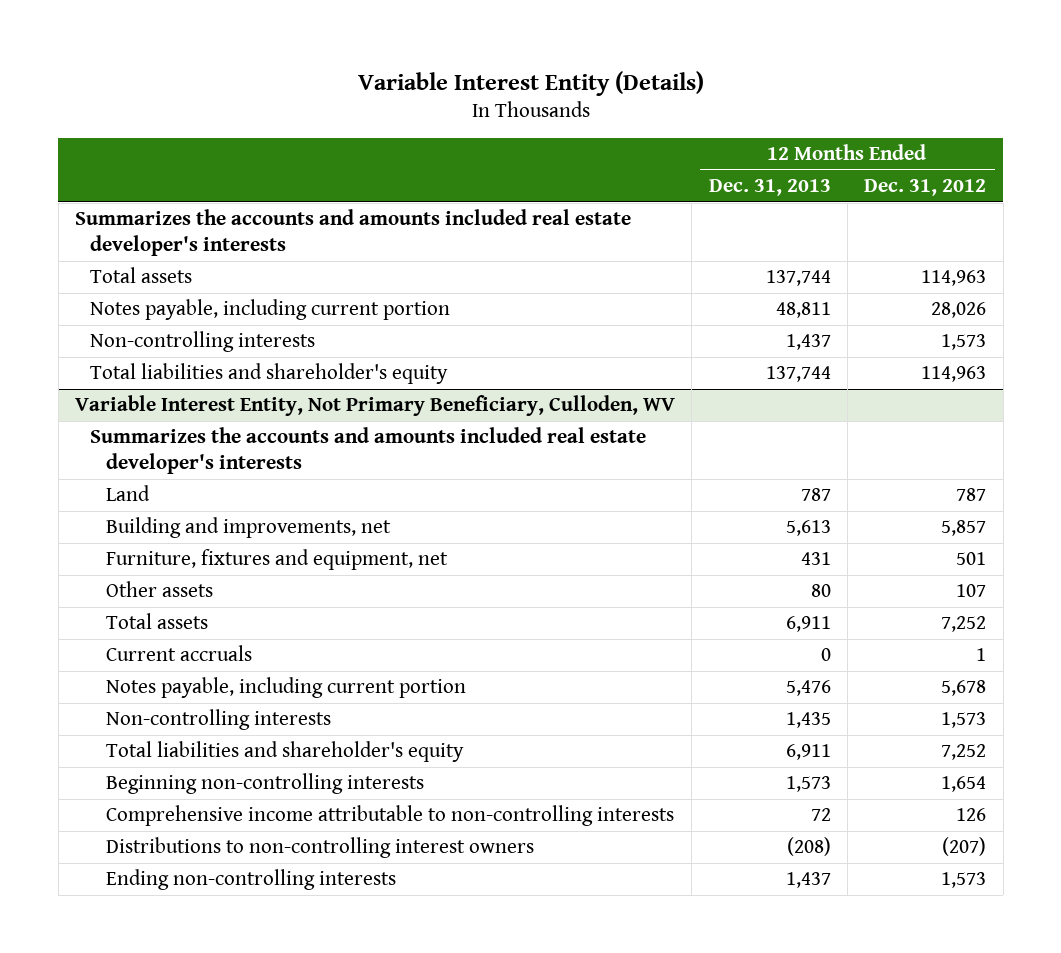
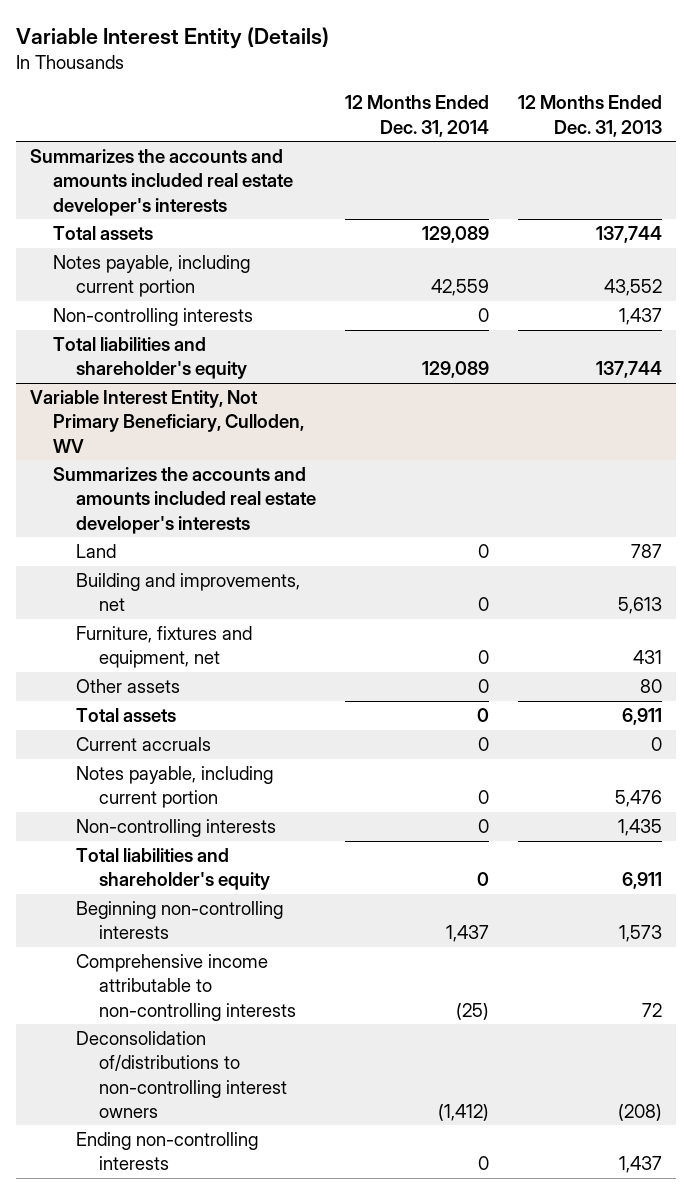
- | 12 Months Ended Dec. 31, 2013 | 12 Months Ended Dec. 31, 2012
+ | 12 Months Ended Dec. 31, 2014 | 12 Months Ended Dec. 31, 2013
- Notes payable, including current portion | 48,811 | 28,026
+ Notes payable, including current portion | 42,559 | 43,552
@ Variable Interest Entity, Not Primary Beneficiary, Culloden, WV
- Distributions to non-controlling interest owners | (208) | (207)
+ Deconsolidation of/distributions to non-controlling interest owners | (1,412) | (208)

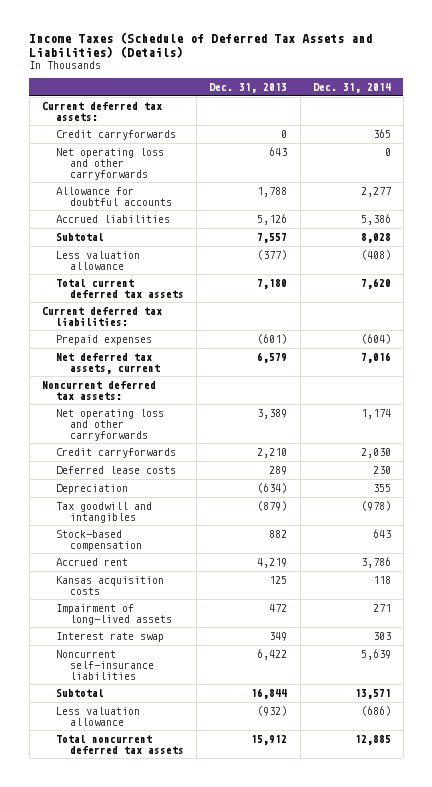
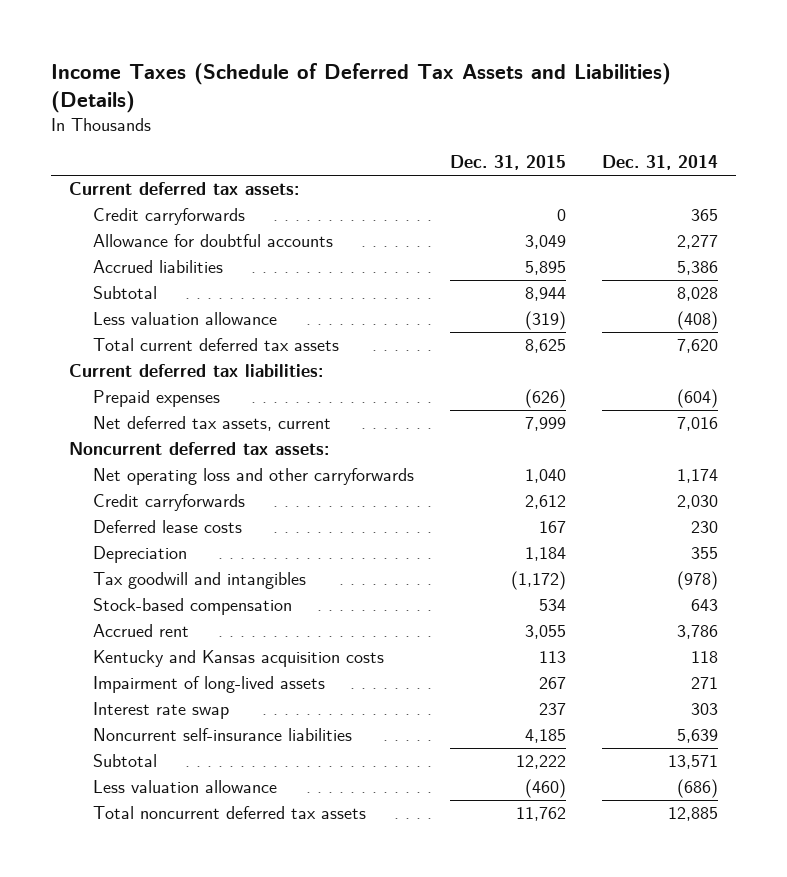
- | Dec. 31, 2013 | Dec. 31, 2014
+ | Dec. 31, 2015 | Dec. 31, 2014
- Net operating loss and other carryforwards | 643 | 0
- Kansas acquisition costs | 125 | 118
+ Kentucky and Kansas acquisition costs | 113 | 118

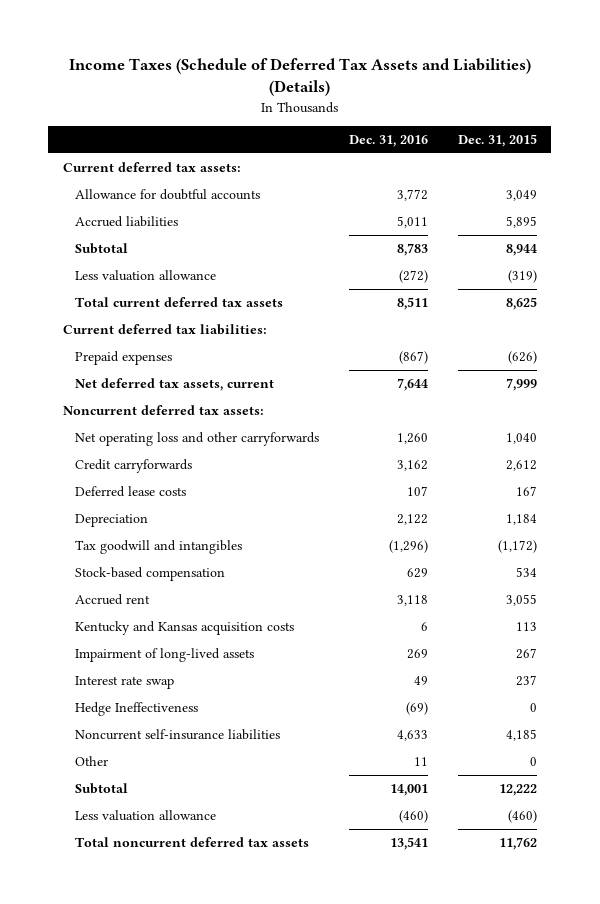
- | Dec. 31, 2015 | Dec. 31, 2014
+ | Dec. 31, 2016 | Dec. 31, 2015
- Credit carryforwards | 0 | 365
+ Hedge Ineffectiveness | (69) | 0
+ Other | 11 | 0

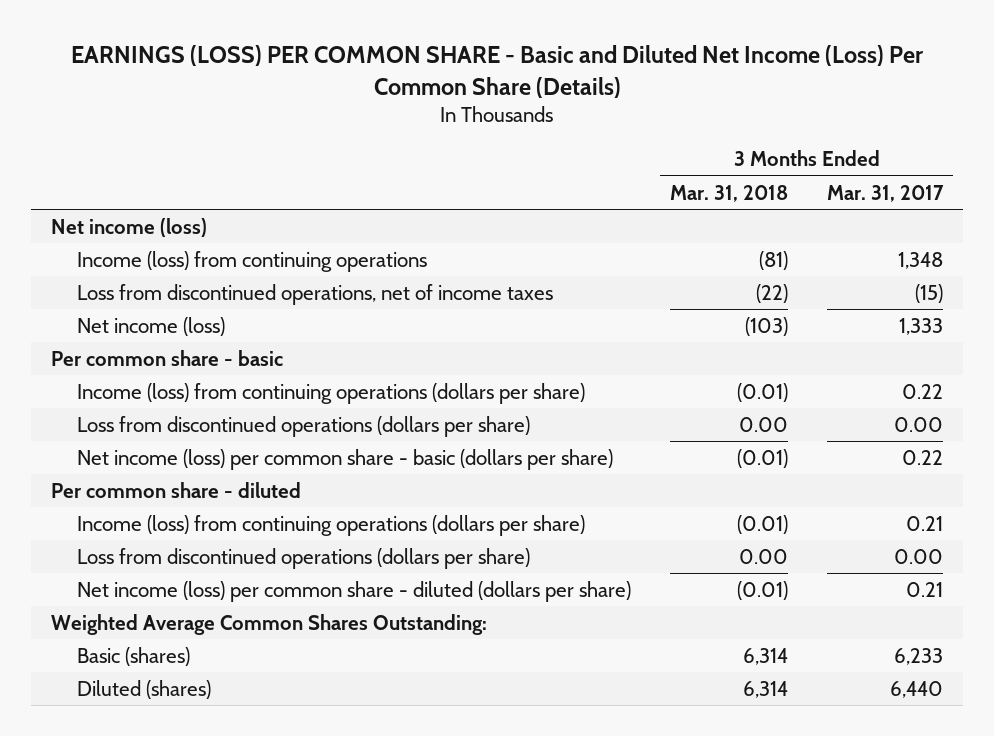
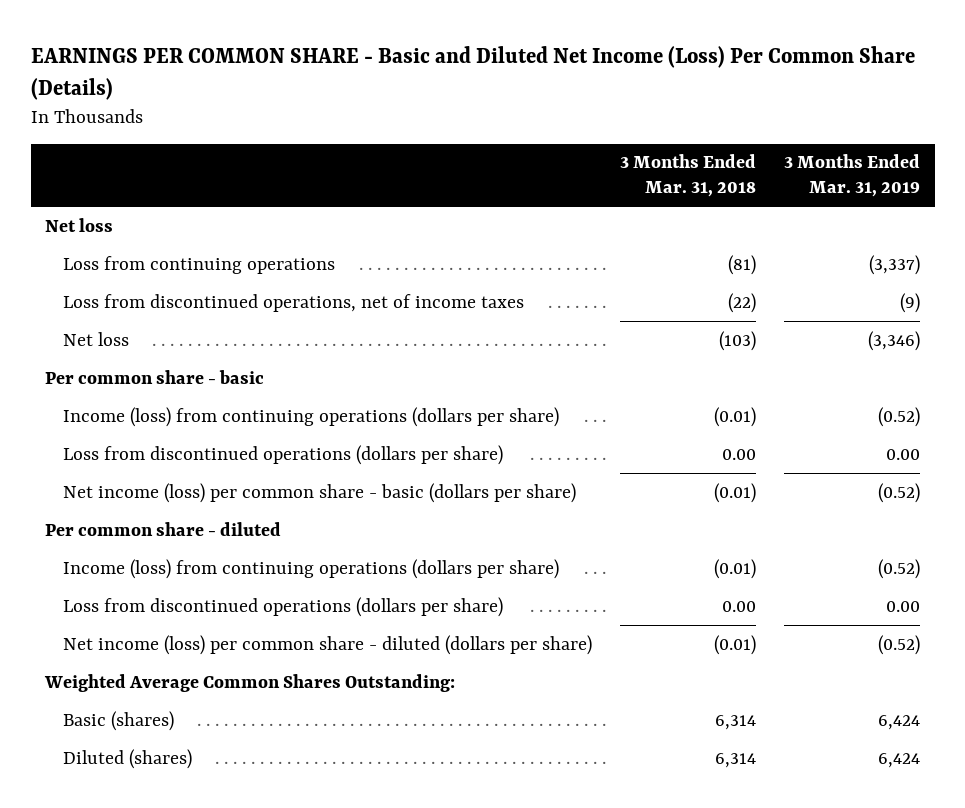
- EARNINGS (LOSS) PER COMMON SHARE - Basic and Diluted Net Income (Loss) Per Common Share (Details)
+ EARNINGS PER COMMON SHARE - Basic and Diluted Net Income (Loss) Per Common Share (Details)
- | 3 Months Ended Mar. 31, 2018 | 3 Months Ended Mar. 31, 2017
+ | 3 Months Ended Mar. 31, 2018 | 3 Months Ended Mar. 31, 2019
- Net income (loss)
- Income (loss) from continuing operations | (81) | 1,348
+ Net loss
+ Loss from continuing operations | (81) | (3,337)
- Net income (loss) | (103) | 1,333
+ Net loss | (103) | (3,346)

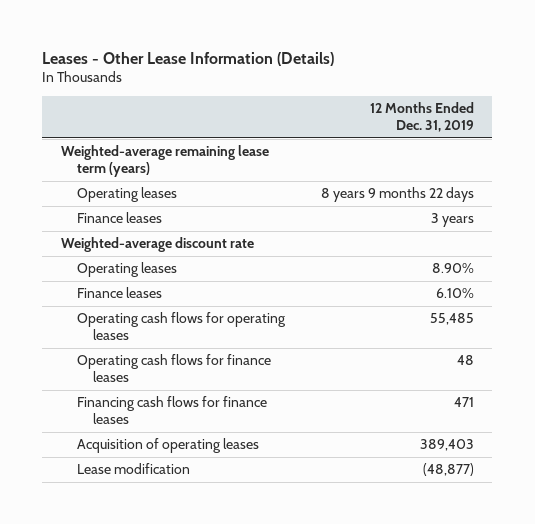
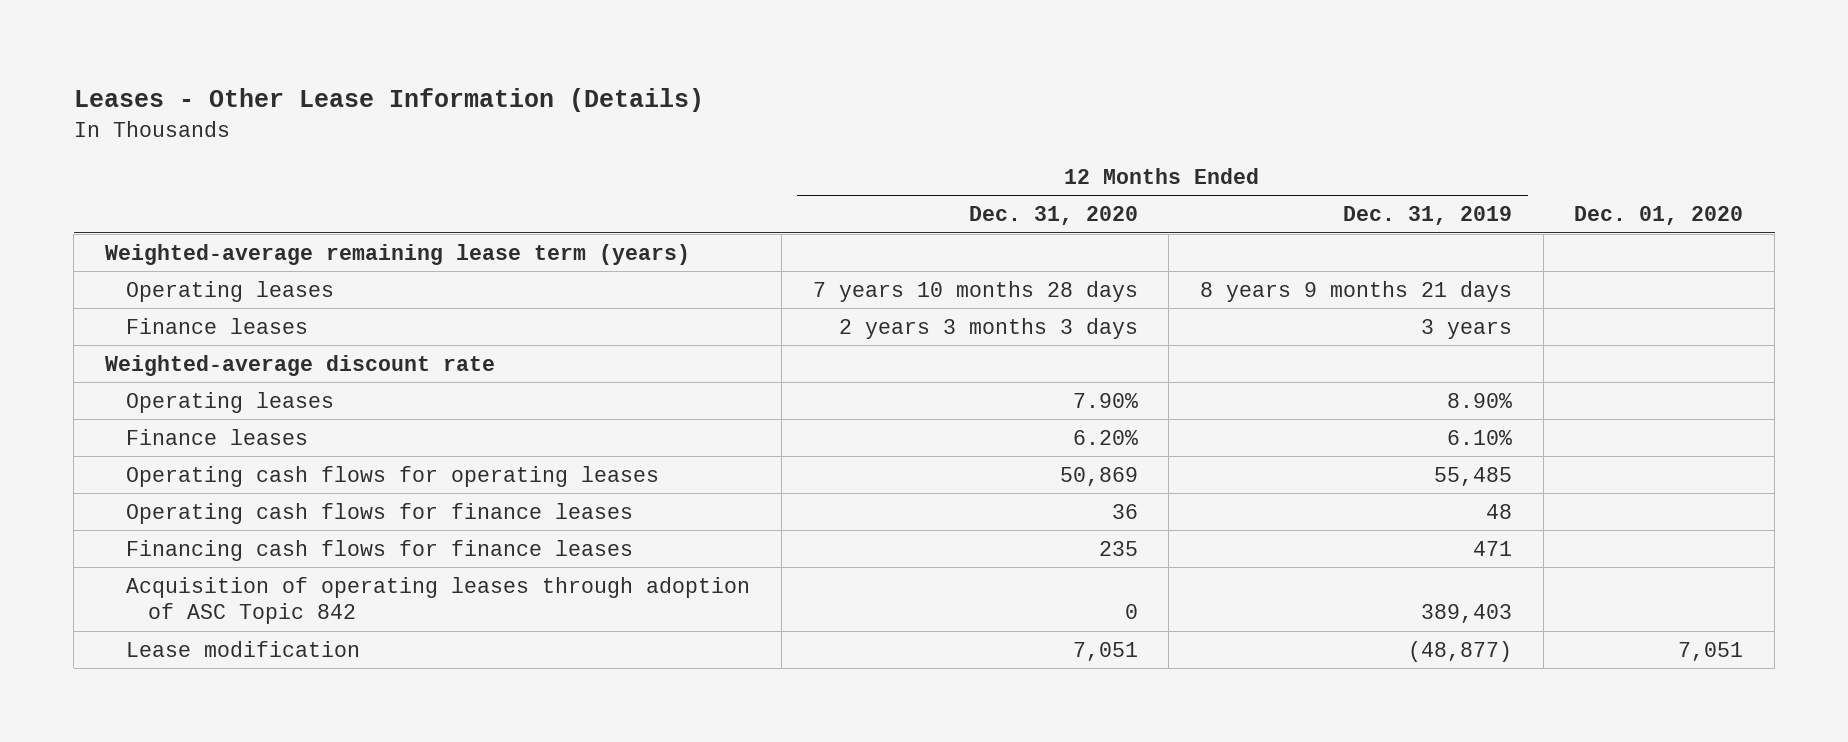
- | 12 Months Ended Dec. 31, 2019
+ | 12 Months Ended Dec. 31, 2020 | 12 Months Ended Dec. 31, 2019 | Dec. 01, 2020
- Operating leases | 8 years 9 months 22 days
+ Operating leases | 7 years 10 months 28 days | 8 years 9 months 21 days |
- Acquisition of operating leases | 389,403
+ Acquisition of operating leases through adoption of ASC Topic 842 | 0 | 389,403 |

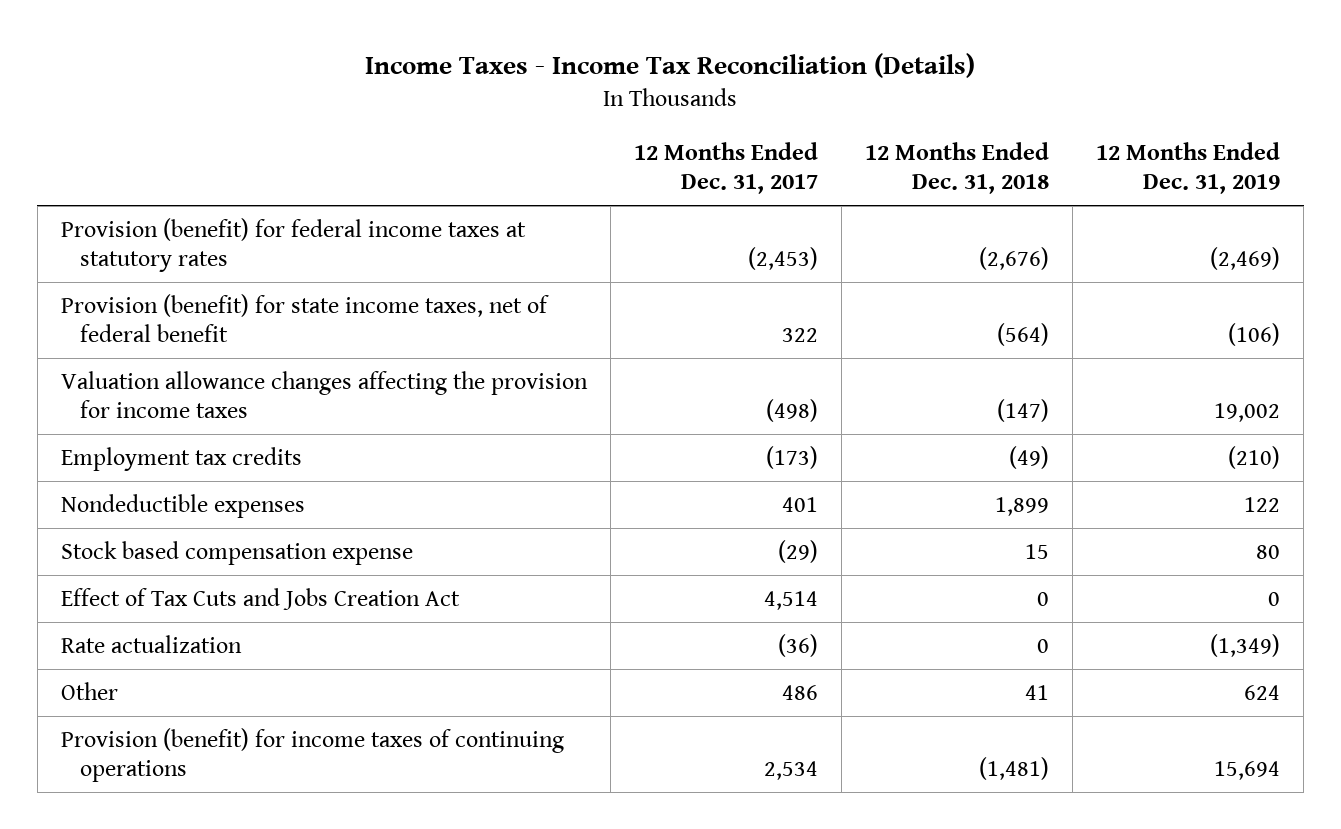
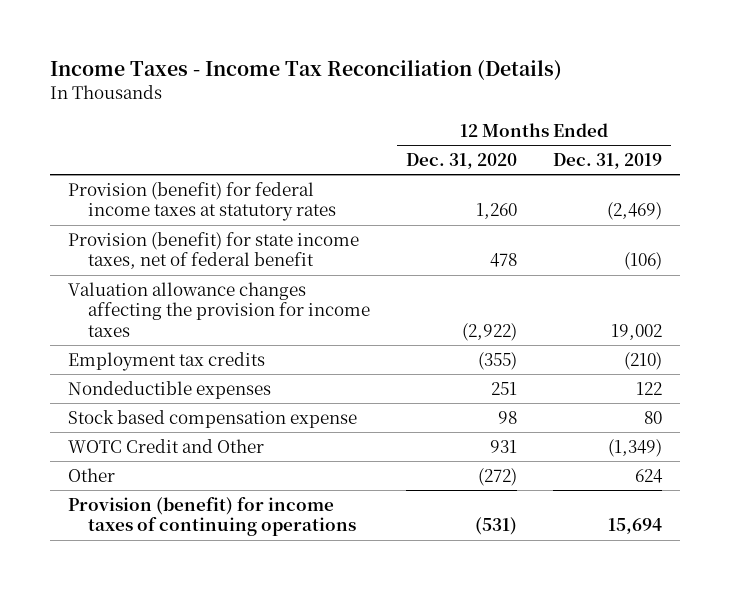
- | 12 Months Ended Dec. 31, 2017 | 12 Months Ended Dec. 31, 2018 | 12 Months Ended Dec. 31, 2019
+ | 12 Months Ended Dec. 31, 2020 | 12 Months Ended Dec. 31, 2019
- Effect of Tax Cuts and Jobs Creation Act | 4,514 | 0 | 0
- Rate actualization | (36) | 0 | (1,349)
+ WOTC Credit and Other | 931 | (1,349)

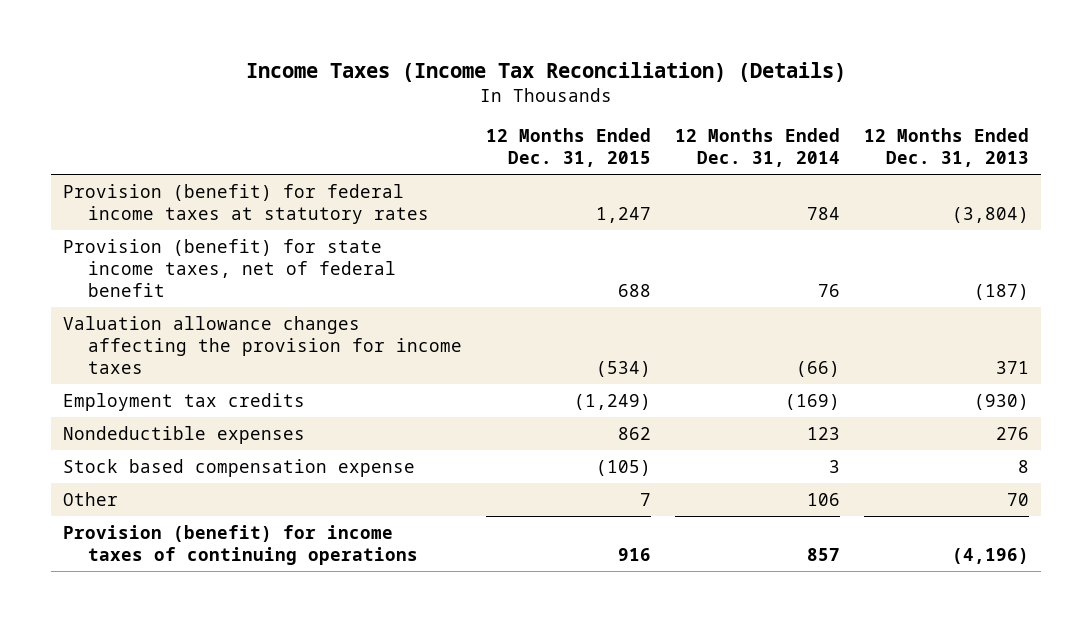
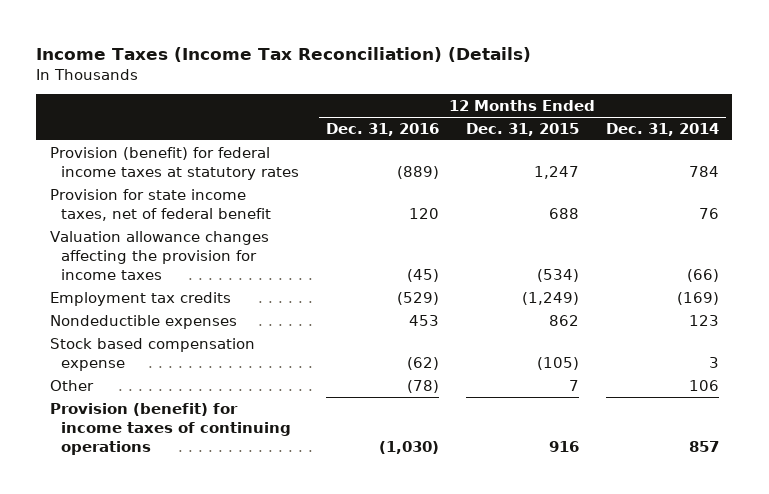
- | 12 Months Ended Dec. 31, 2015 | 12 Months Ended Dec. 31, 2014 | 12 Months Ended Dec. 31, 2013
+ | 12 Months Ended Dec. 31, 2016 | 12 Months Ended Dec. 31, 2015 | 12 Months Ended Dec. 31, 2014
- Provision (benefit) for state income taxes, net of federal benefit | 688 | 76 | (187)
+ Provision for state income taxes, net of federal benefit | 120 | 688 | 76

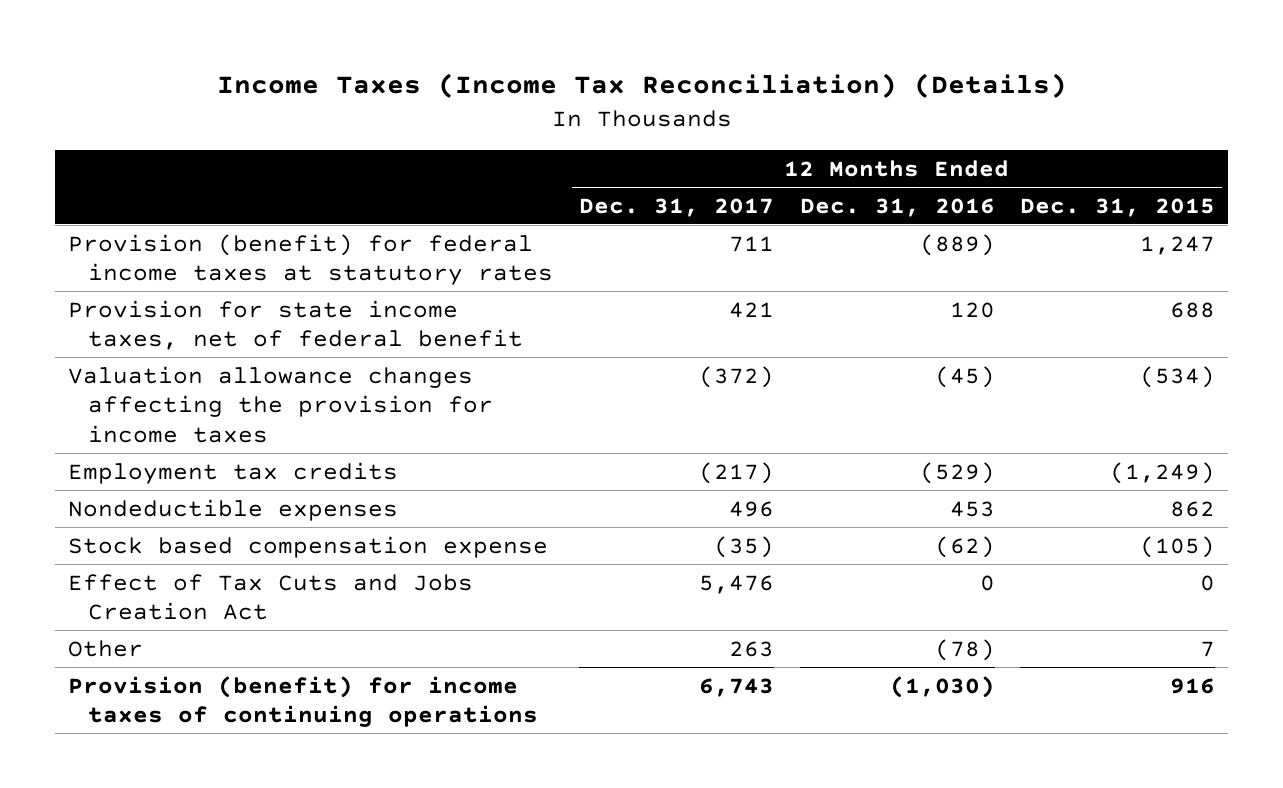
- | 12 Months Ended Dec. 31, 2016 | 12 Months Ended Dec. 31, 2015 | 12 Months Ended Dec. 31, 2014
+ | 12 Months Ended Dec. 31, 2017 | 12 Months Ended Dec. 31, 2016 | 12 Months Ended Dec. 31, 2015
+ Effect of Tax Cuts and Jobs Creation Act | 5,476 | 0 | 0

